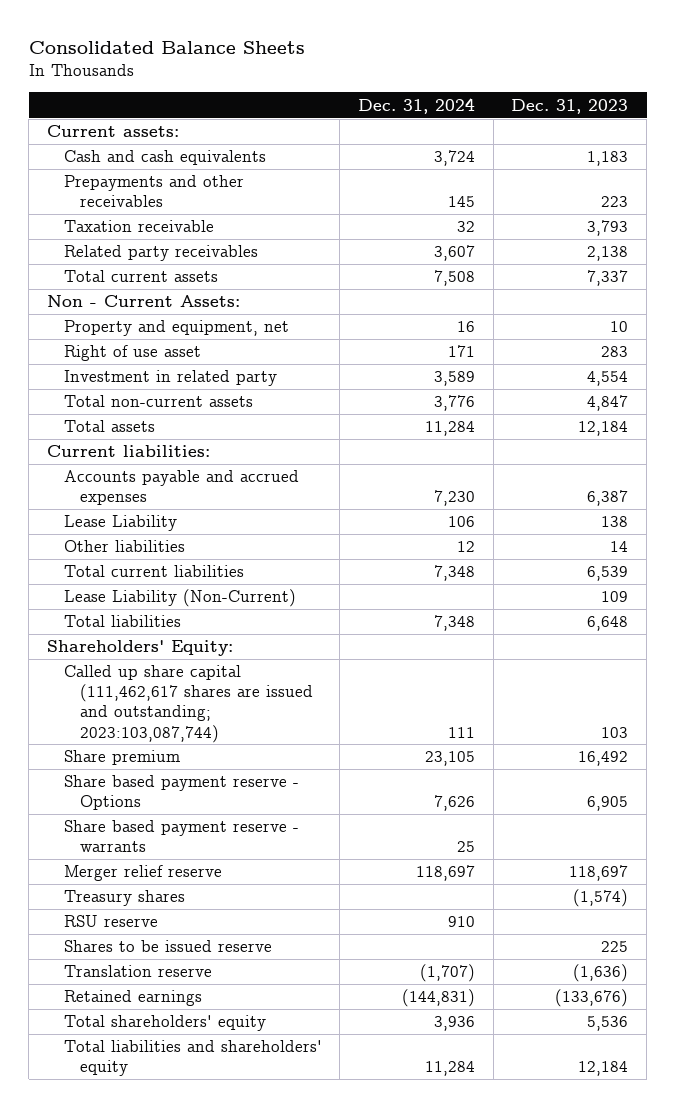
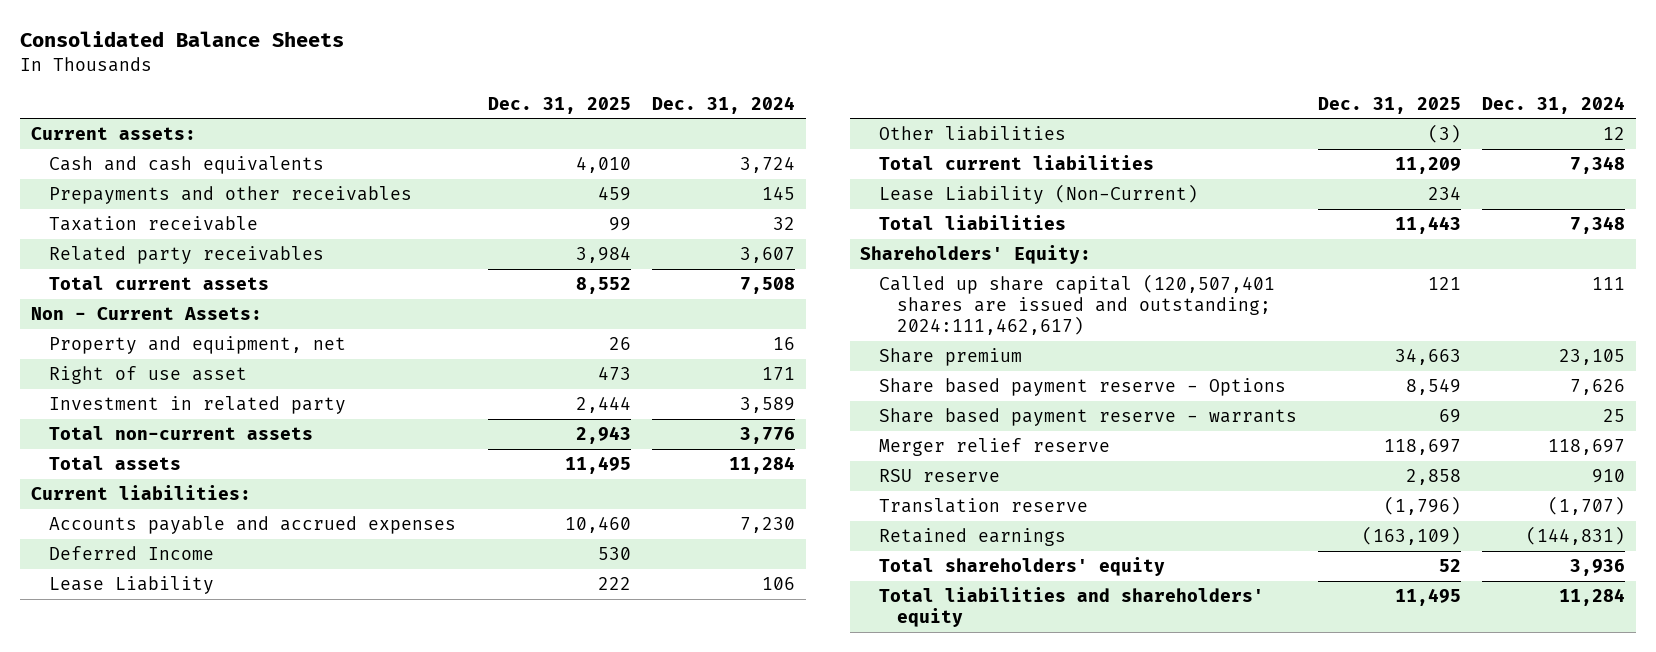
- | Dec. 31, 2024 | Dec. 31, 2023
+ | Dec. 31, 2025 | Dec. 31, 2024
+ Deferred Income | 530 |
- Called up share capital (111,462,617 shares are issued and outstanding; 2023:103,087,744) | 111 | 103
+ Called up share capital (120,507,401 shares are issued and outstanding; 2024:111,462,617) | 121 | 111
- Treasury shares | | (1,574)
- Shares to be issued reserve | | 225

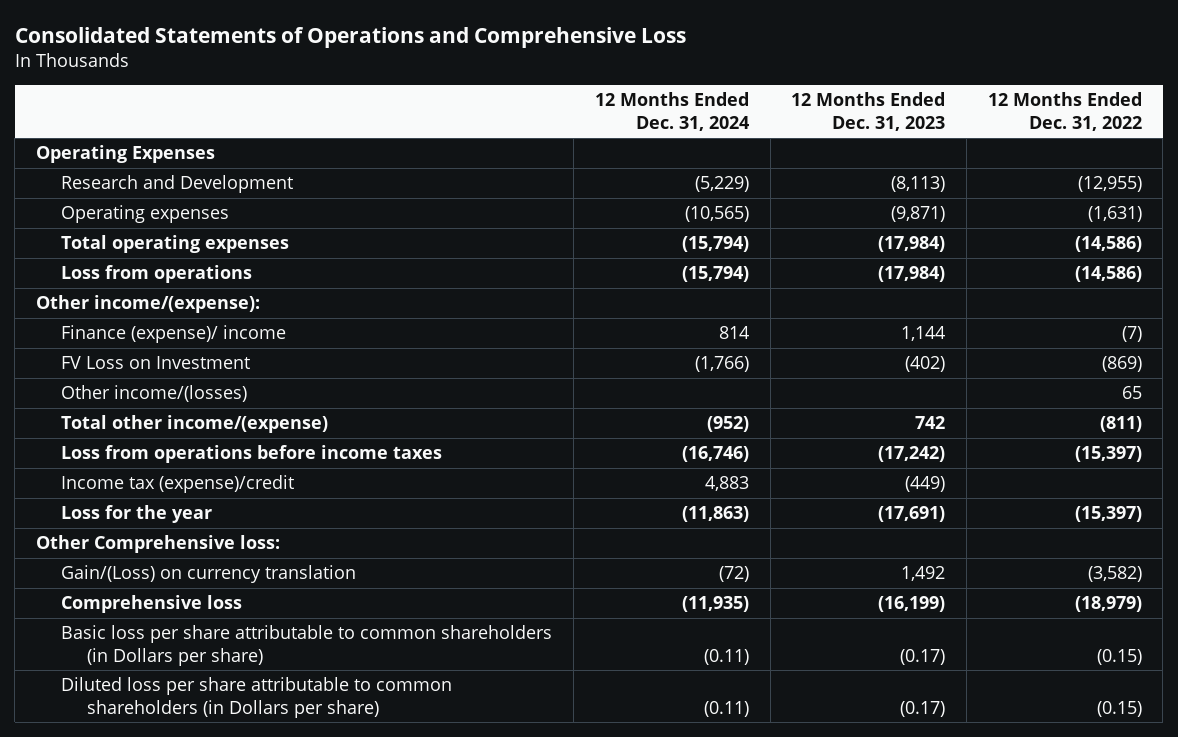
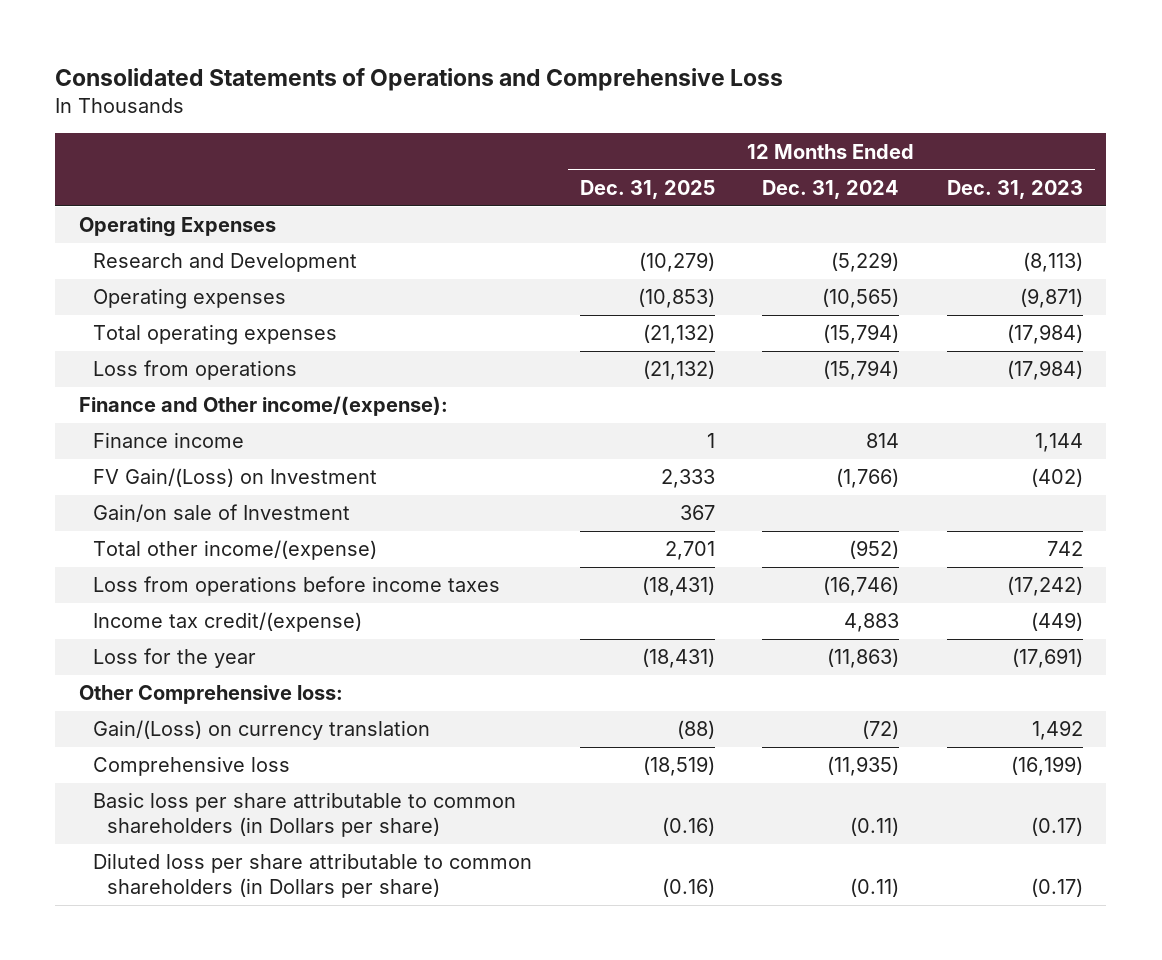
- | 12 Months Ended Dec. 31, 2024 | 12 Months Ended Dec. 31, 2023 | 12 Months Ended Dec. 31, 2022
+ | 12 Months Ended Dec. 31, 2025 | 12 Months Ended Dec. 31, 2024 | 12 Months Ended Dec. 31, 2023
- Other income/(expense):
- Finance (expense)/ income | 814 | 1,144 | (7)
- FV Loss on Investment | (1,766) | (402) | (869)
- Other income/(losses) | | | 65
+ Finance and Other income/(expense):
+ Finance income | 1 | 814 | 1,144
+ FV Gain/(Loss) on Investment | 2,333 | (1,766) | (402)
+ Gain/on sale of Investment | 367 | |
- Income tax (expense)/credit | 4,883 | (449) |
+ Income tax credit/(expense) | | 4,883 | (449)

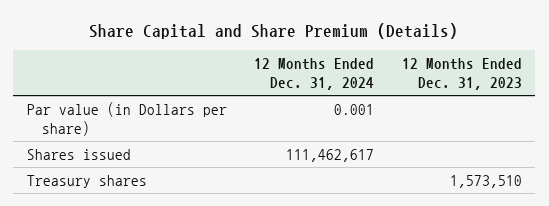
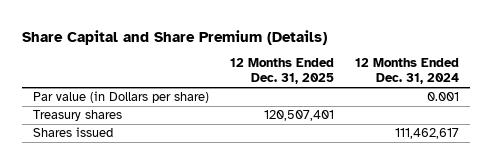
- | 12 Months Ended Dec. 31, 2024 | 12 Months Ended Dec. 31, 2023
+ | 12 Months Ended Dec. 31, 2025 | 12 Months Ended Dec. 31, 2024
moved down: Shares issued | | 111,462,617

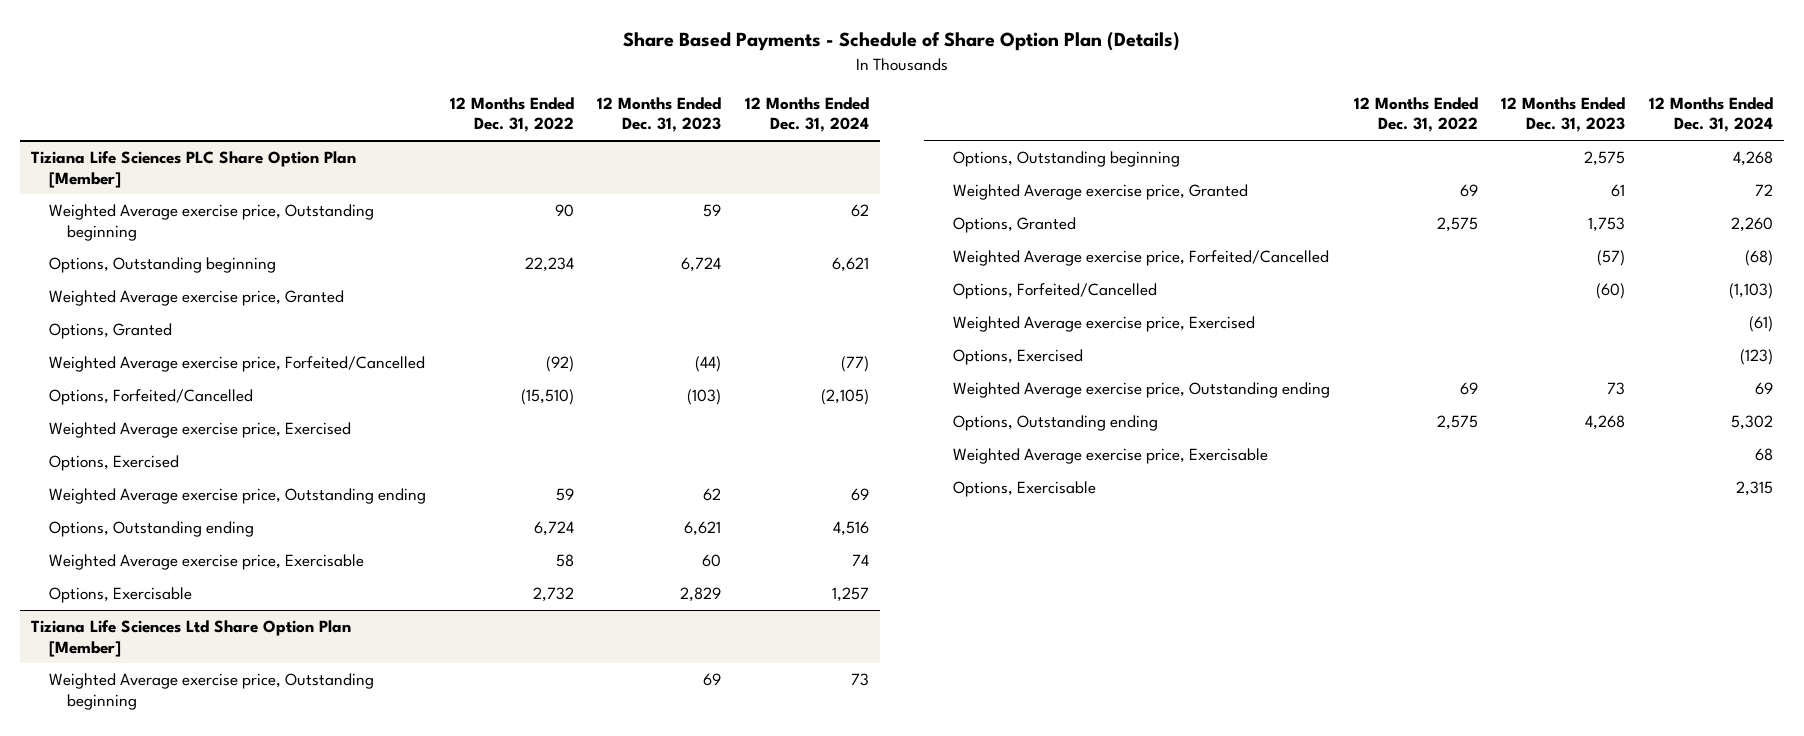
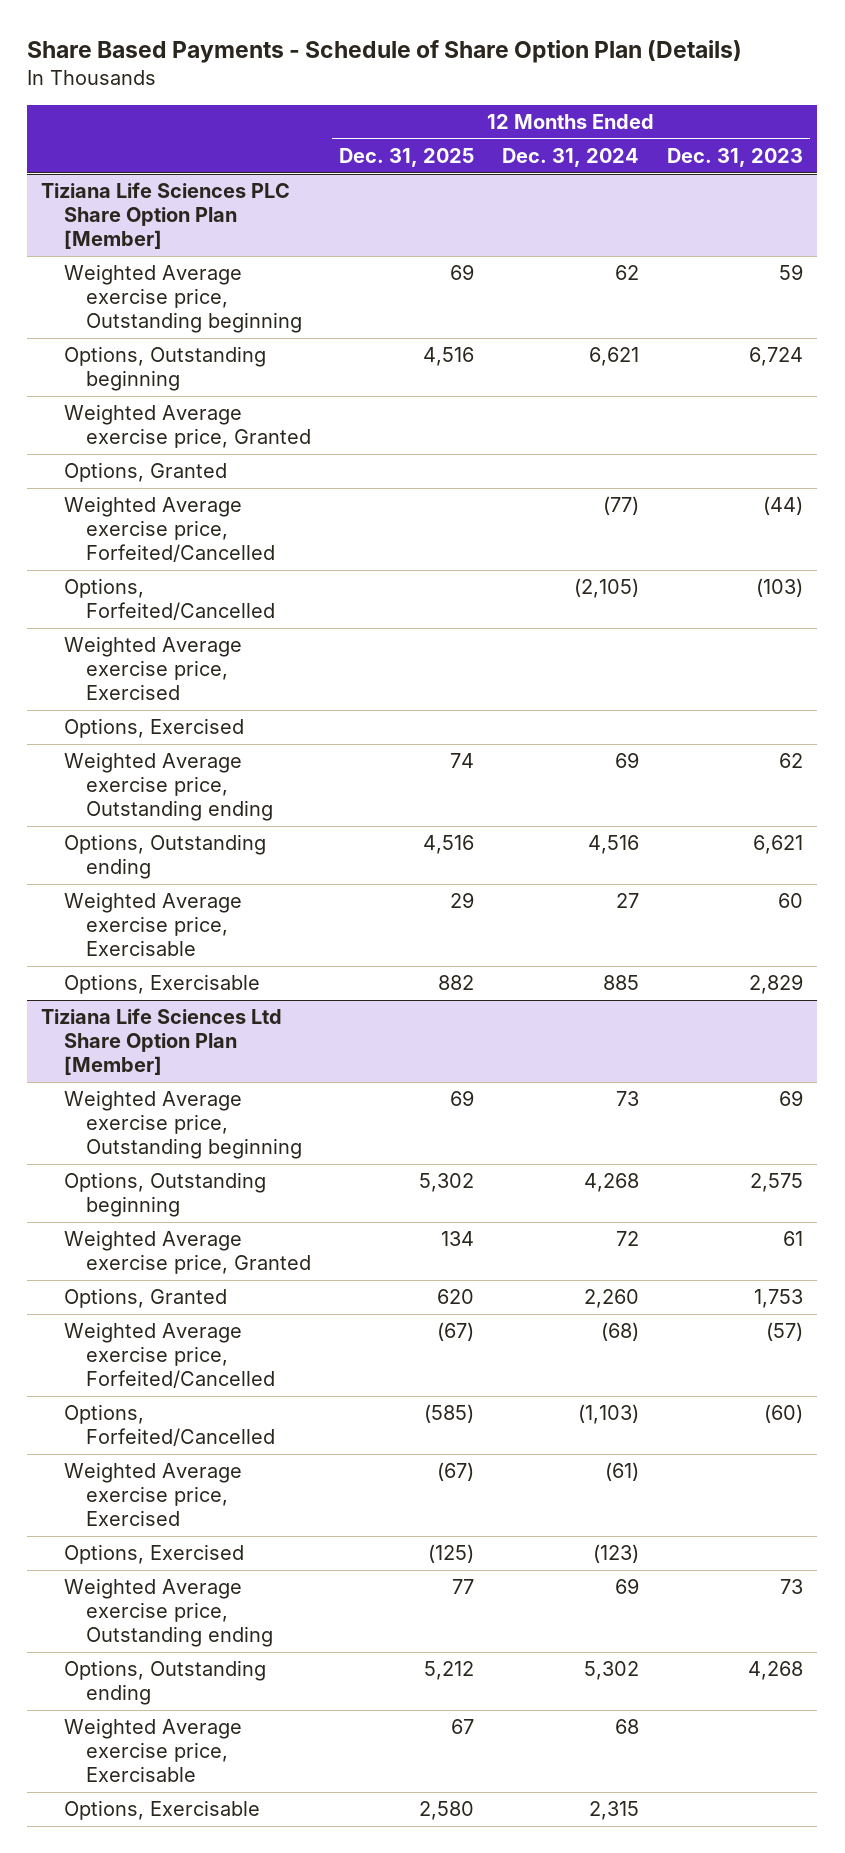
- | 12 Months Ended Dec. 31, 2022 | 12 Months Ended Dec. 31, 2023 | 12 Months Ended Dec. 31, 2024
+ | 12 Months Ended Dec. 31, 2025 | 12 Months Ended Dec. 31, 2024 | 12 Months Ended Dec. 31, 2023
@ Tiziana Life Sciences PLC Share Option Plan [Member]
- Weighted Average exercise price, Exercisable | 58 | 60 | 74
- Options, Exercisable | 2,732 | 2,829 | 1,257
+ Weighted Average exercise price, Exercisable | 29 | 27 | 60
+ Options, Exercisable | 882 | 885 | 2,829

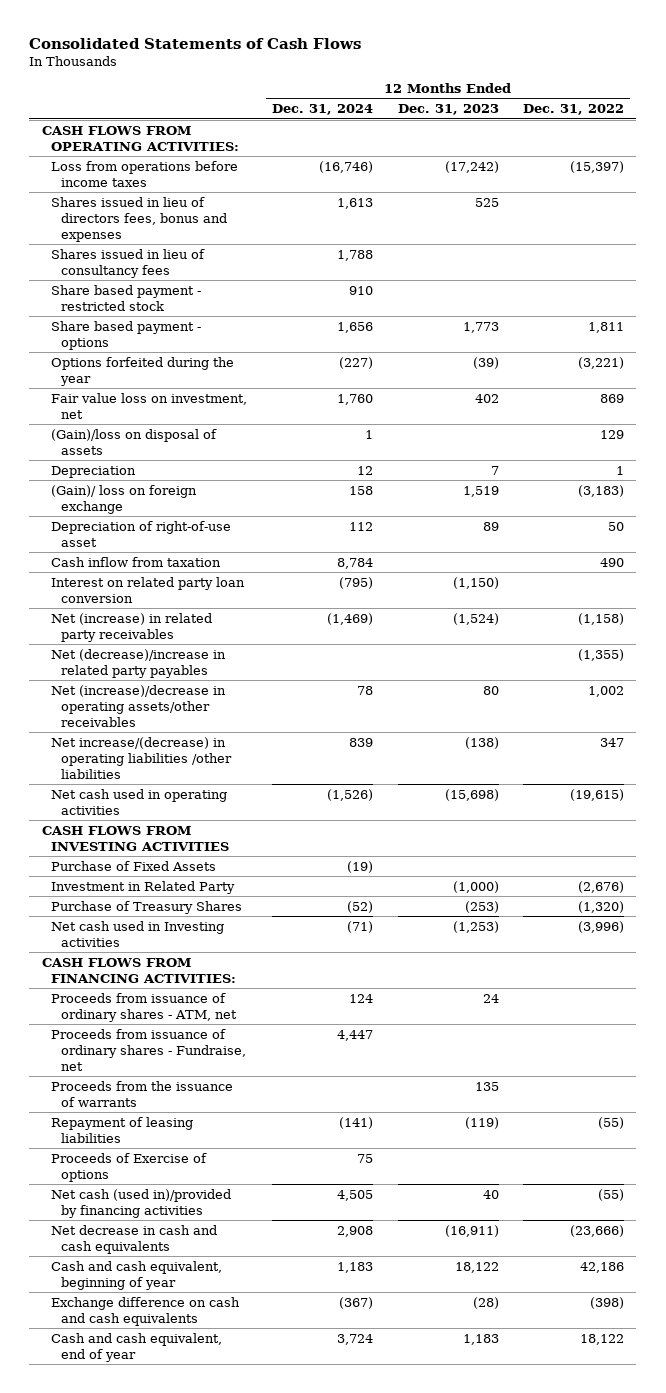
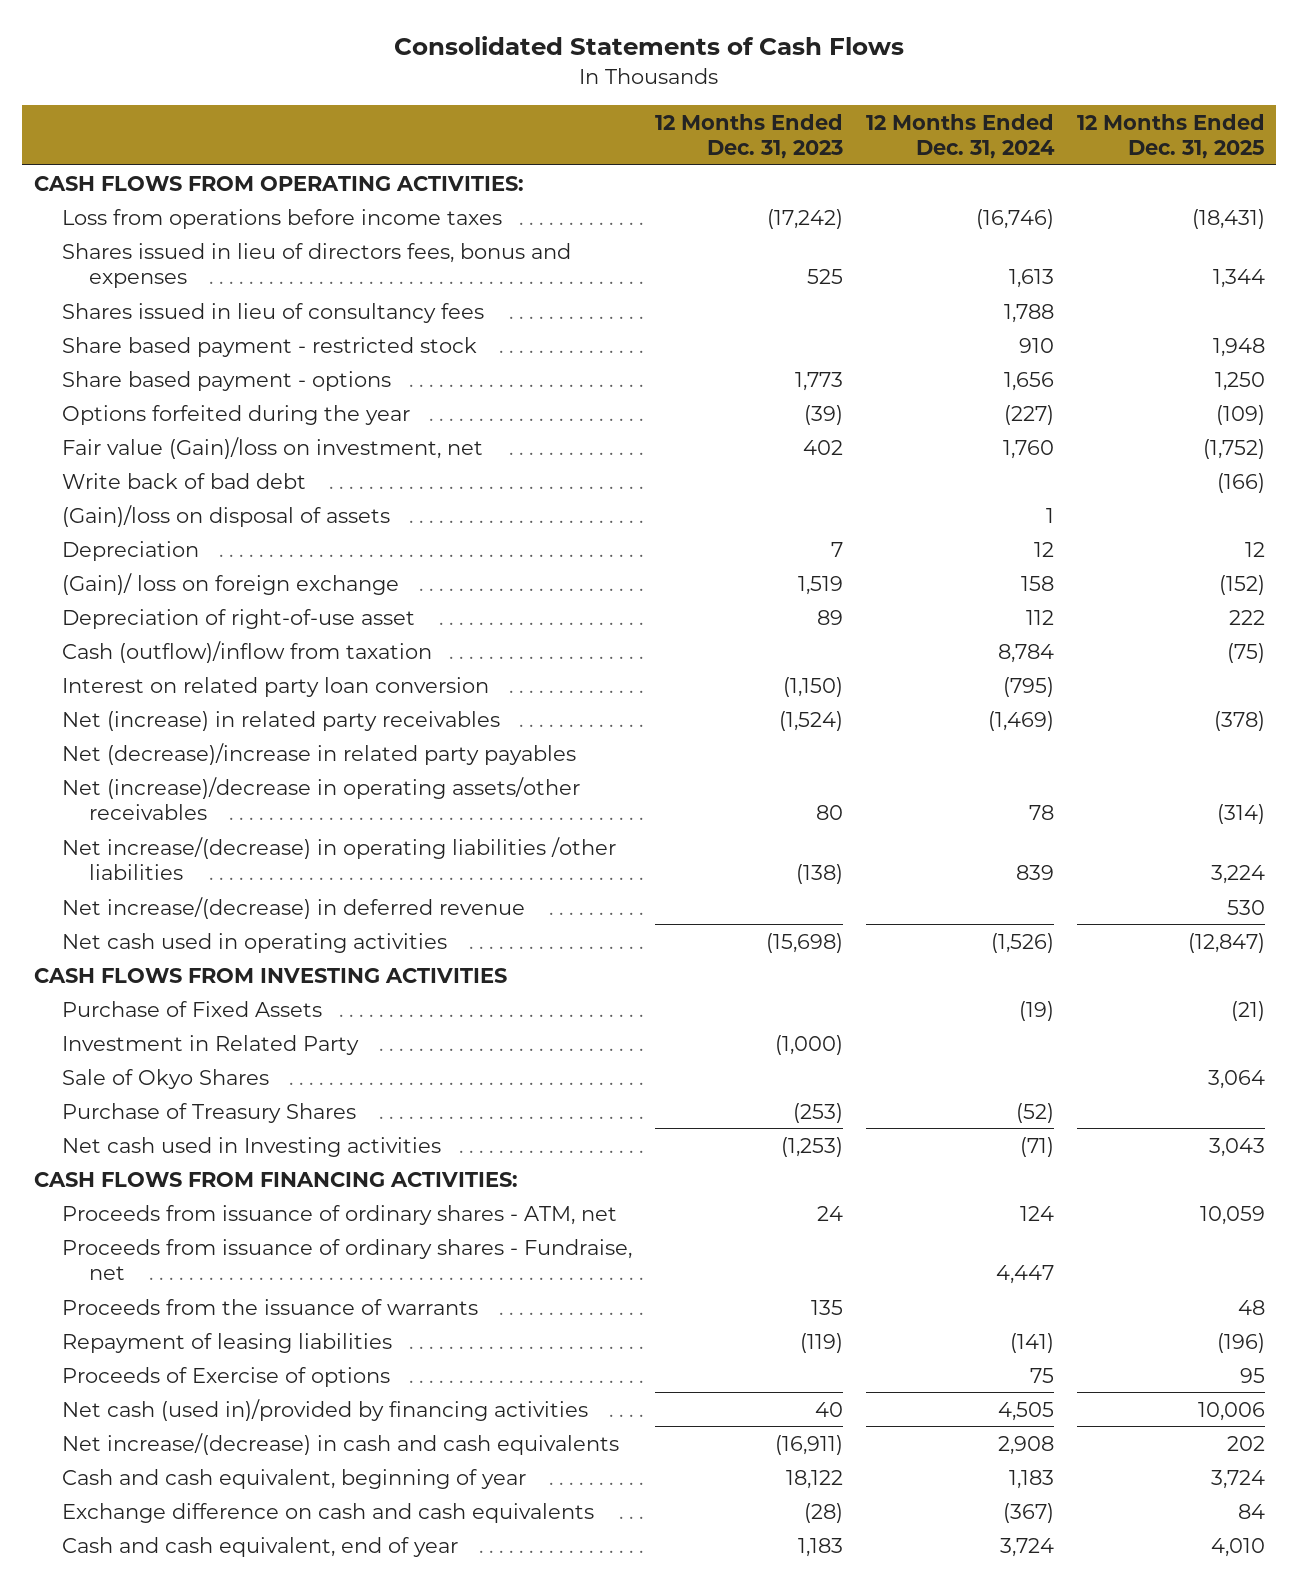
- | 12 Months Ended Dec. 31, 2024 | 12 Months Ended Dec. 31, 2023 | 12 Months Ended Dec. 31, 2022
+ | 12 Months Ended Dec. 31, 2023 | 12 Months Ended Dec. 31, 2024 | 12 Months Ended Dec. 31, 2025
- Fair value loss on investment, net | 1,760 | 402 | 869
+ Fair value (Gain)/loss on investment, net | 402 | 1,760 | (1,752)
+ Write back of bad debt | | | (166)
- Cash inflow from taxation | 8,784 | | 490
+ Cash (outflow)/inflow from taxation | | 8,784 | (75)
+ Net increase/(decrease) in deferred revenue | | | 530
+ Sale of Okyo Shares | | | 3,064
- Net decrease in cash and cash equivalents | 2,908 | (16,911) | (23,666)
+ Net increase/(decrease) in cash and cash equivalents | (16,911) | 2,908 | 202

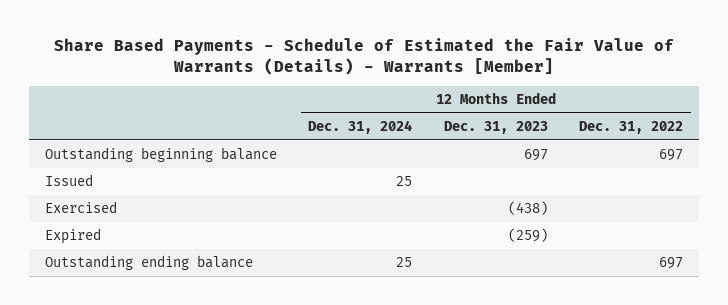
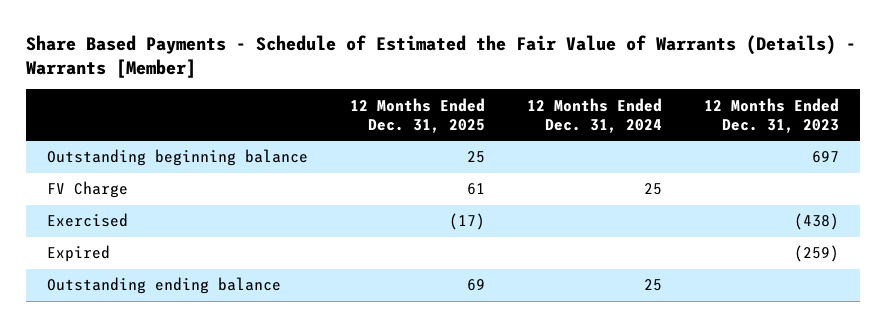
- | 12 Months Ended Dec. 31, 2024 | 12 Months Ended Dec. 31, 2023 | 12 Months Ended Dec. 31, 2022
+ | 12 Months Ended Dec. 31, 2025 | 12 Months Ended Dec. 31, 2024 | 12 Months Ended Dec. 31, 2023
- Issued | 25 | |
+ FV Charge | 61 | 25 |

